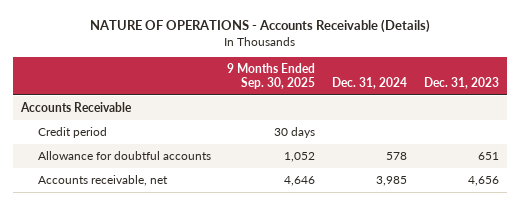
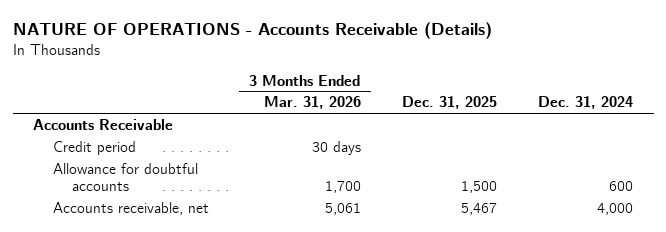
- | 9 Months Ended Sep. 30, 2025 | Dec. 31, 2024 | Dec. 31, 2023
+ | 3 Months Ended Mar. 31, 2026 | Dec. 31, 2025 | Dec. 31, 2024
- Allowance for doubtful accounts | 1,052 | 578 | 651
- Accounts receivable, net | 4,646 | 3,985 | 4,656
+ Allowance for doubtful accounts | 1,700 | 1,500 | 600
+ Accounts receivable, net | 5,061 | 5,467 | 4,000

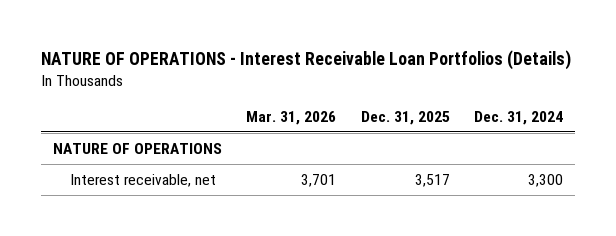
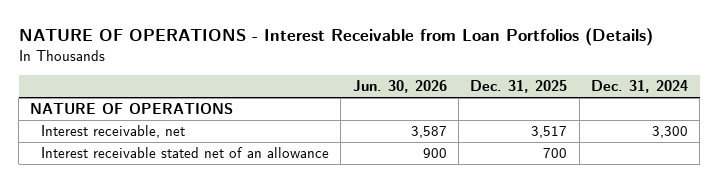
- NATURE OF OPERATIONS - Interest Receivable Loan Portfolios (Details)
+ NATURE OF OPERATIONS - Interest Receivable from Loan Portfolios (Details)
- | Mar. 31, 2026 | Dec. 31, 2025 | Dec. 31, 2024
+ | Jun. 30, 2026 | Dec. 31, 2025 | Dec. 31, 2024
+ Interest receivable stated net of an allowance | 900 | 700 |

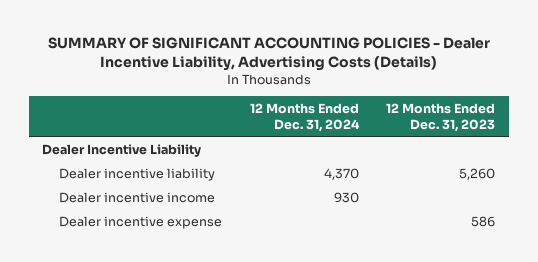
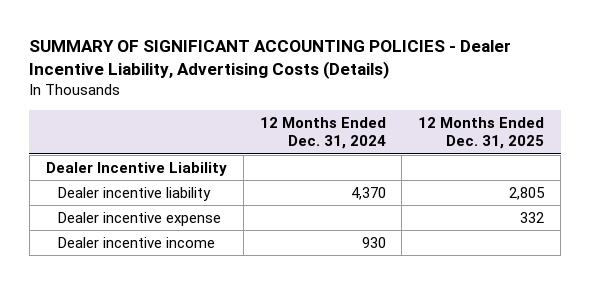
- | 12 Months Ended Dec. 31, 2024 | 12 Months Ended Dec. 31, 2023
+ | 12 Months Ended Dec. 31, 2024 | 12 Months Ended Dec. 31, 2025
moved down: Dealer incentive income | 930 |

